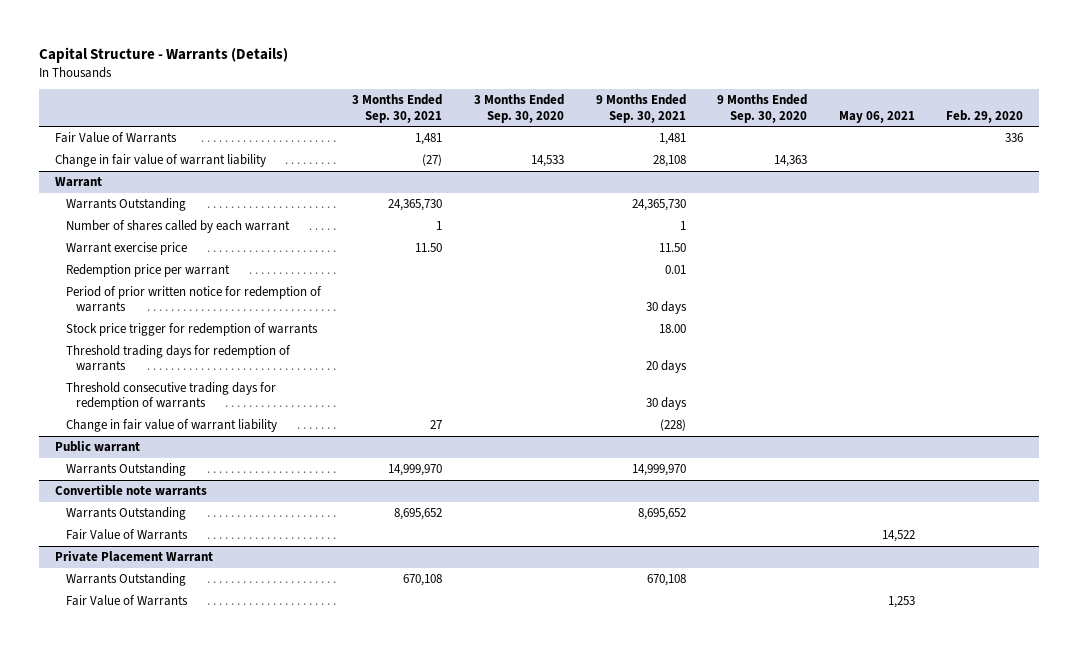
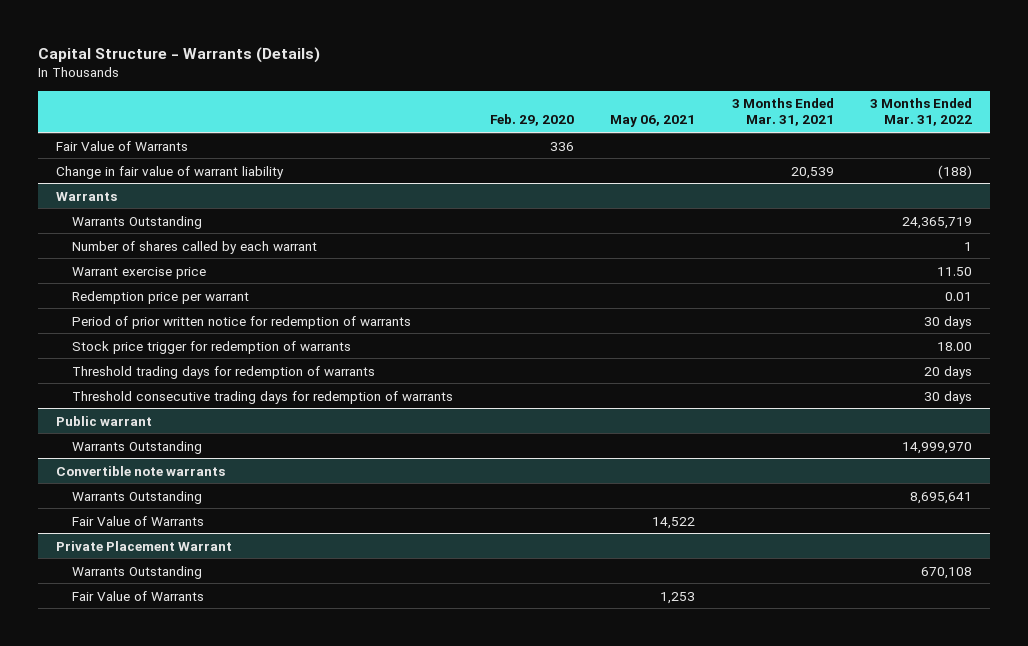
- | 3 Months Ended Sep. 30, 2021 | 3 Months Ended Sep. 30, 2020 | 9 Months Ended Sep. 30, 2021 | 9 Months Ended Sep. 30, 2020 | May 06, 2021 | Feb. 29, 2020
+ | Feb. 29, 2020 | May 06, 2021 | 3 Months Ended Mar. 31, 2021 | 3 Months Ended Mar. 31, 2022
- Warrant
+ Warrants
- Change in fair value of warrant liability | 27 | | (228) | | |

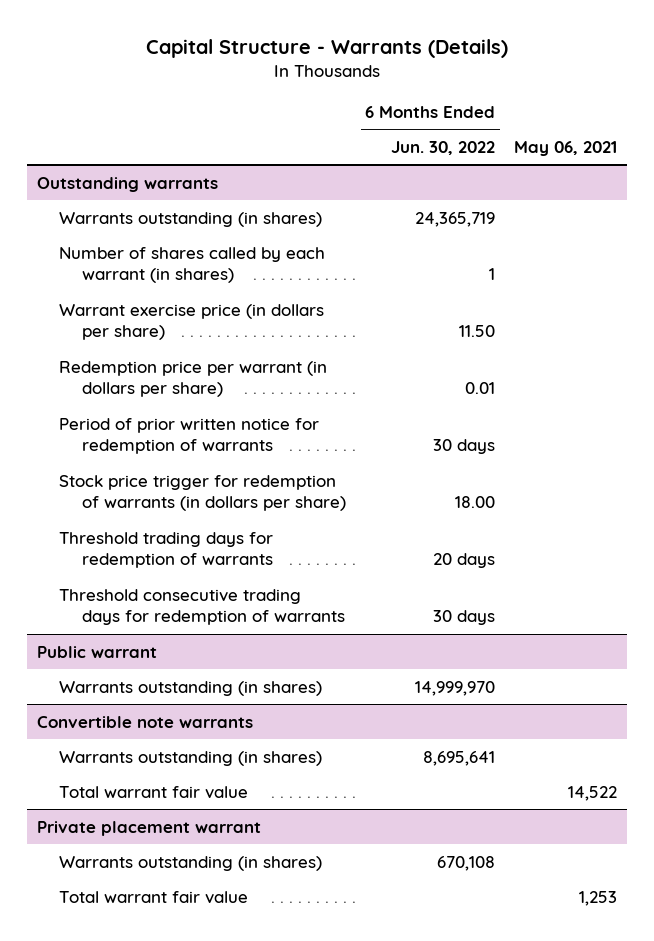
- | Feb. 29, 2020 | May 06, 2021 | 3 Months Ended Mar. 31, 2021 | 3 Months Ended Mar. 31, 2022
+ | 6 Months Ended Jun. 30, 2022 | May 06, 2021
- Fair Value of Warrants | 336 | | |
- Change in fair value of warrant liability | | | 20,539 | (188)
- Warrants
- Warrants Outstanding | | | | 24,365,719
- Number of shares called by each warrant | | | | 1
- Warrant exercise price | | | | 11.50
- Redemption price per warrant | | | | 0.01
+ Outstanding warrants
+ Warrants outstanding (in shares) | 24,365,719 |
+ Number of shares called by each warrant (in shares) | 1 |
+ Warrant exercise price (in dollars per share) | 11.50 |
+ Redemption price per warrant (in dollars per share) | 0.01 |
- Stock price trigger for redemption of warrants | | | | 18.00
+ Stock price trigger for redemption of warrants (in dollars per share) | 18.00 |
@ Public warrant
- Warrants Outstanding | | | | 14,999,970
+ Warrants outstanding (in shares) | 14,999,970 |
@ Convertible note warrants
- Warrants Outstanding | | | | 8,695,641
- Fair Value of Warrants | | 14,522 | |
- Private Placement Warrant
- Warrants Outstanding | | | | 670,108
- Fair Value of Warrants | | 1,253 | |
@ Convertible note warrants
+ Warrants outstanding (in shares) | 8,695,641 |
+ Total warrant fair value | | 14,522
+ Private placement warrant
+ Warrants outstanding (in shares) | 670,108 |
+ Total warrant fair value | | 1,253

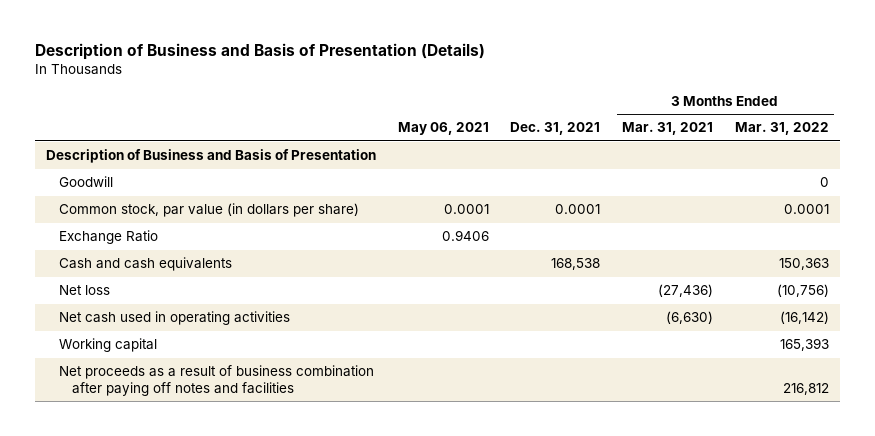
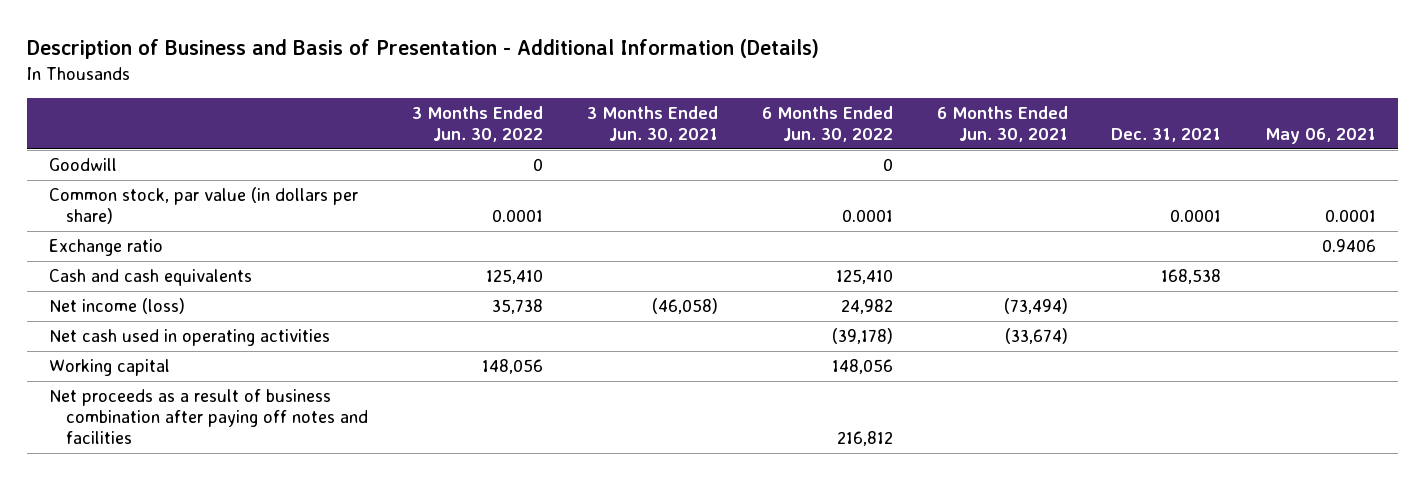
- Description of Business and Basis of Presentation (Details)
+ Description of Business and Basis of Presentation - Additional Information (Details)
- | May 06, 2021 | Dec. 31, 2021 | 3 Months Ended Mar. 31, 2021 | 3 Months Ended Mar. 31, 2022
+ | 3 Months Ended Jun. 30, 2022 | 3 Months Ended Jun. 30, 2021 | 6 Months Ended Jun. 30, 2022 | 6 Months Ended Jun. 30, 2021 | Dec. 31, 2021 | May 06, 2021
- Description of Business and Basis of Presentation
- Exchange Ratio | 0.9406 | | |
+ Exchange ratio | | | | | | 0.9406
- Net loss | | | (27,436) | (10,756)
+ Net income (loss) | 35,738 | (46,058) | 24,982 | (73,494) | |

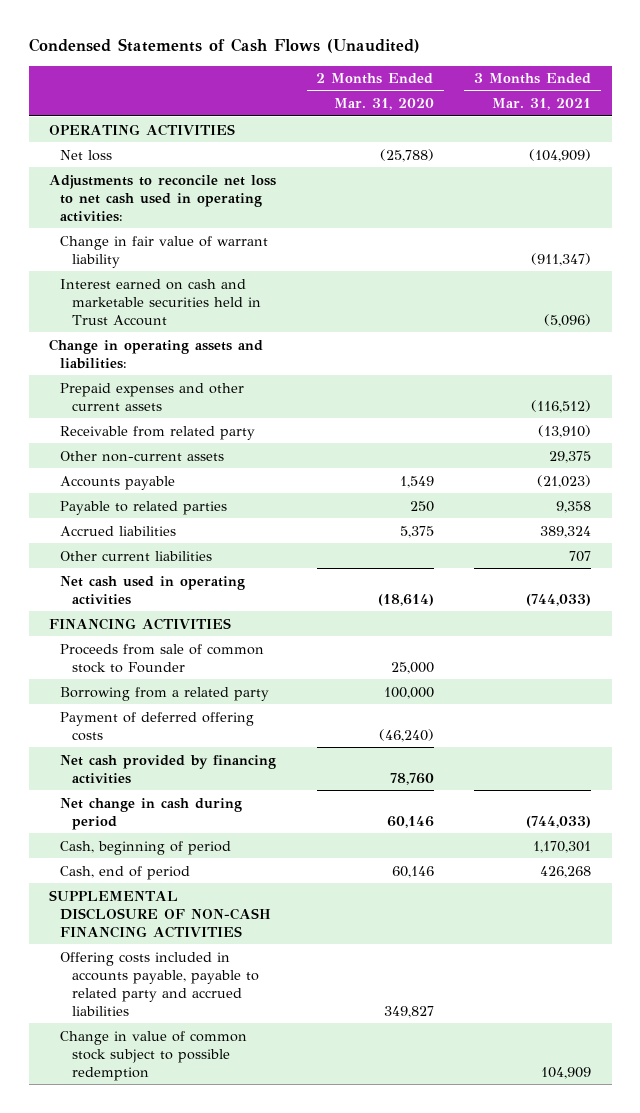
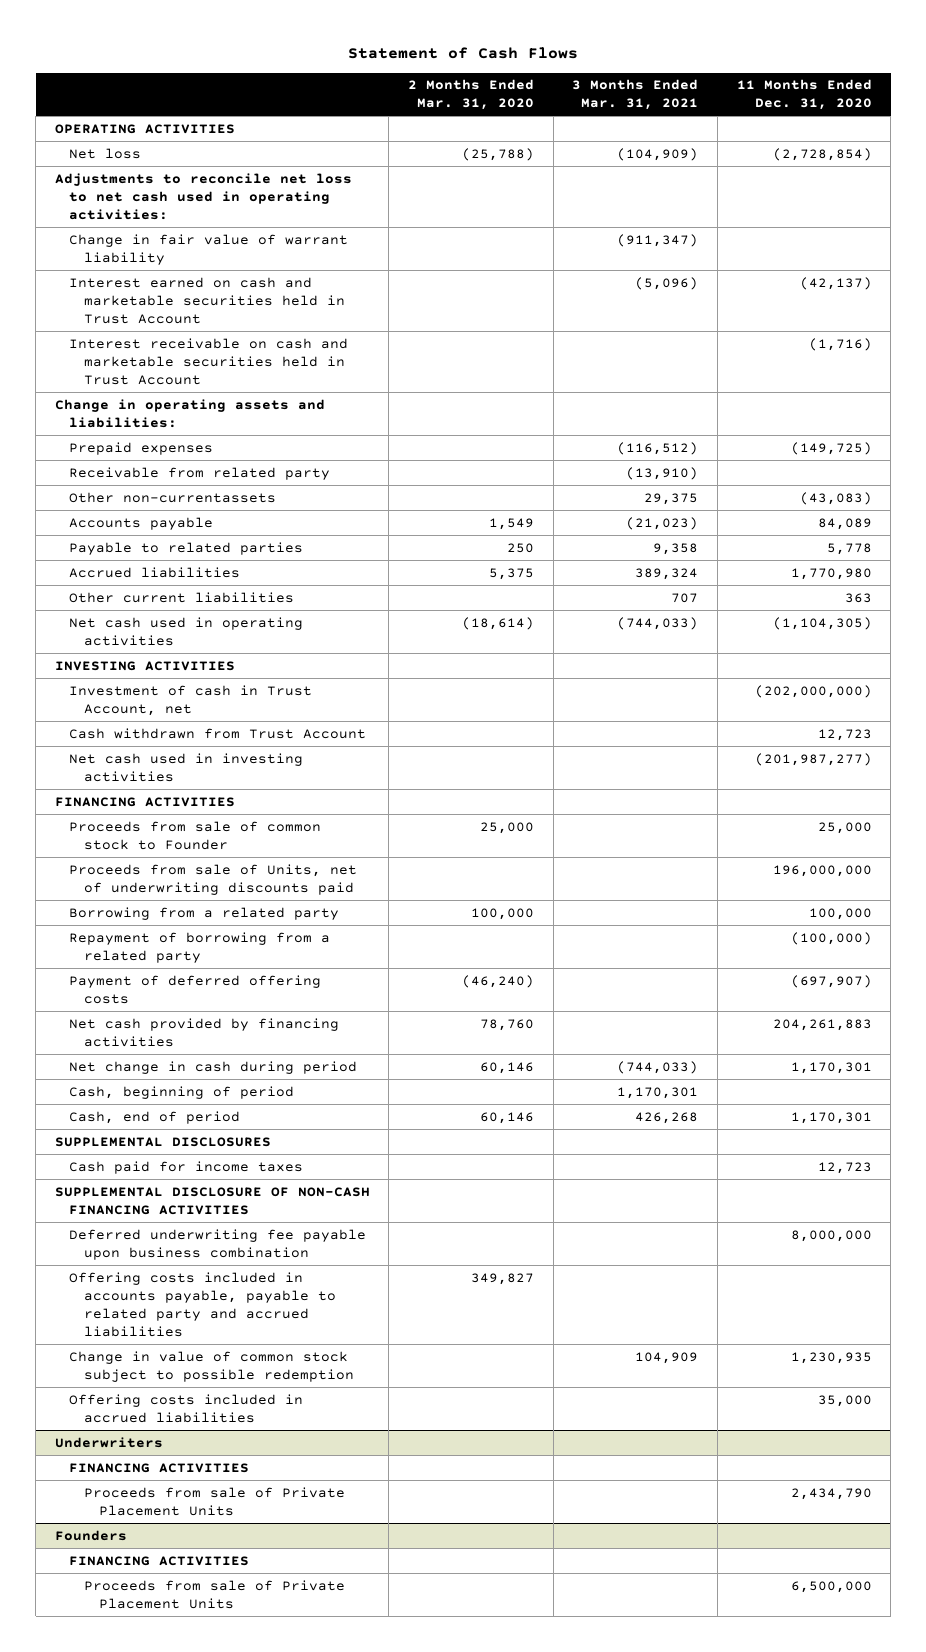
- Condensed Statements of Cash Flows (Unaudited)
+ Statement of Cash Flows
- | 2 Months Ended Mar. 31, 2020 | 3 Months Ended Mar. 31, 2021
+ | 2 Months Ended Mar. 31, 2020 | 3 Months Ended Mar. 31, 2021 | 11 Months Ended Dec. 31, 2020
+ Interest receivable on cash and marketable securities held in Trust Account | | | (1,716)
- Prepaid expenses and other current assets | | (116,512)
+ Prepaid expenses | | (116,512) | (149,725)
- Other non-current assets | | 29,375
+ Other non-currentassets | | 29,375 | (43,083)
+ INVESTING ACTIVITIES
+ Investment of cash in Trust Account, net | | | (202,000,000)
+ Cash withdrawn from Trust Account | | | 12,723
+ Net cash used in investing activities | | | (201,987,277)
+ Proceeds from sale of Units, net of underwriting discounts paid | | | 196,000,000
+ Repayment of borrowing from a related party | | | (100,000)
+ SUPPLEMENTAL DISCLOSURES
+ Cash paid for income taxes | | | 12,723
+ Deferred underwriting fee payable upon business combination | | | 8,000,000
+ Offering costs included in accrued liabilities | | | 35,000
+ Underwriters
+ FINANCING ACTIVITIES
+ Proceeds from sale of Private Placement Units | | | 2,434,790
+ Founders
+ FINANCING ACTIVITIES
+ Proceeds from sale of Private Placement Units | | | 6,500,000

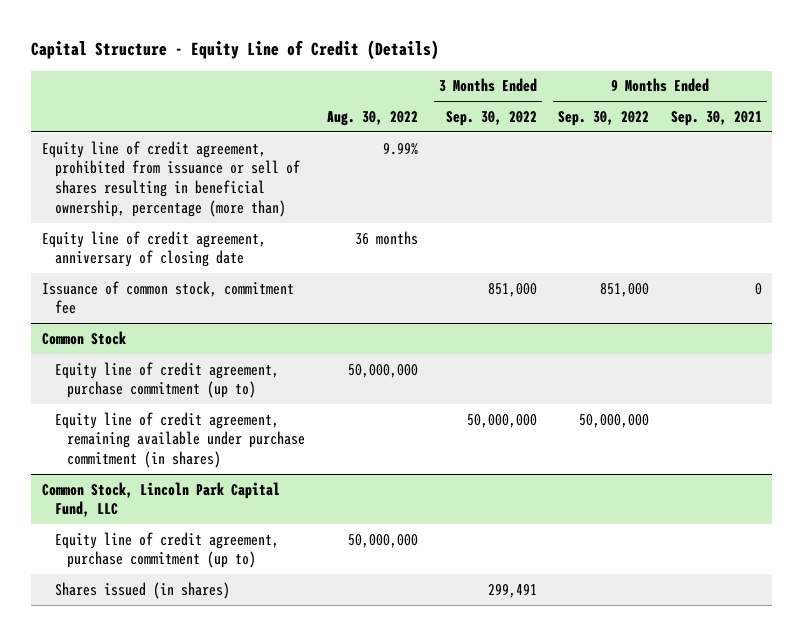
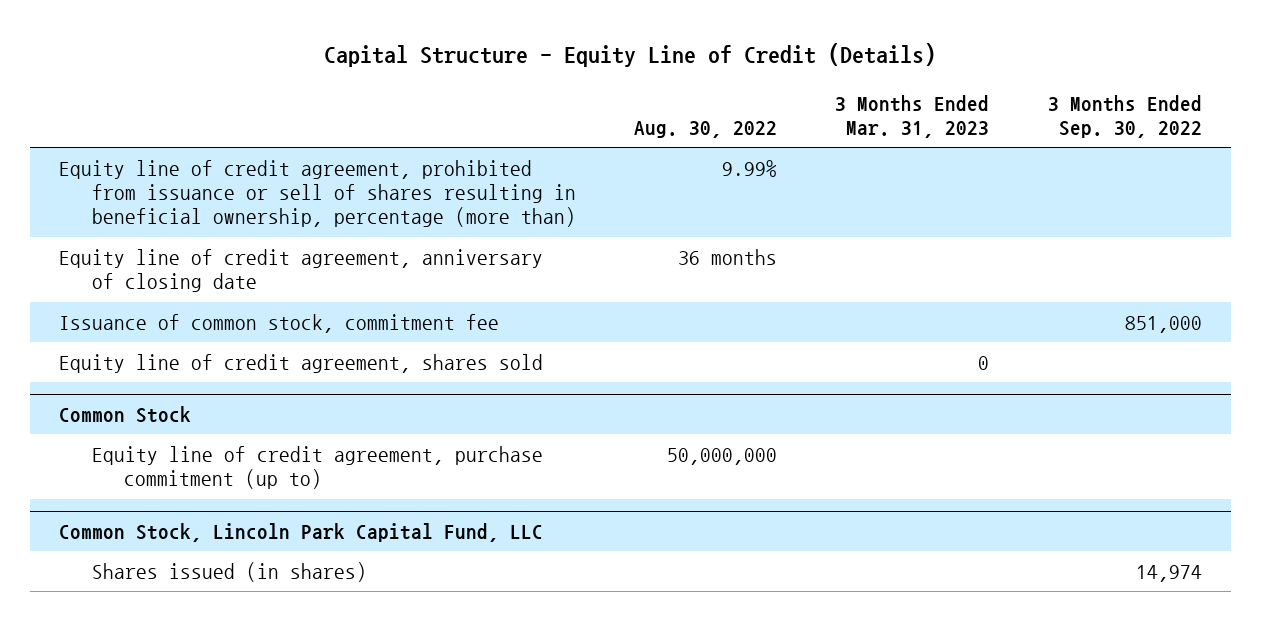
- | Aug. 30, 2022 | 3 Months Ended Sep. 30, 2022 | 9 Months Ended Sep. 30, 2022 | 9 Months Ended Sep. 30, 2021
+ | Aug. 30, 2022 | 3 Months Ended Mar. 31, 2023 | 3 Months Ended Sep. 30, 2022
+ Equity line of credit agreement, shares sold | | 0 |
@ Common Stock
- Equity line of credit agreement, remaining available under purchase commitment (in shares) | | 50,000,000 | 50,000,000 |
@ Common Stock, Lincoln Park Capital Fund, LLC
- Equity line of credit agreement, purchase commitment (up to) | 50,000,000 | | |
- Shares issued (in shares) | | 299,491 | |
+ Shares issued (in shares) | | | 14,974

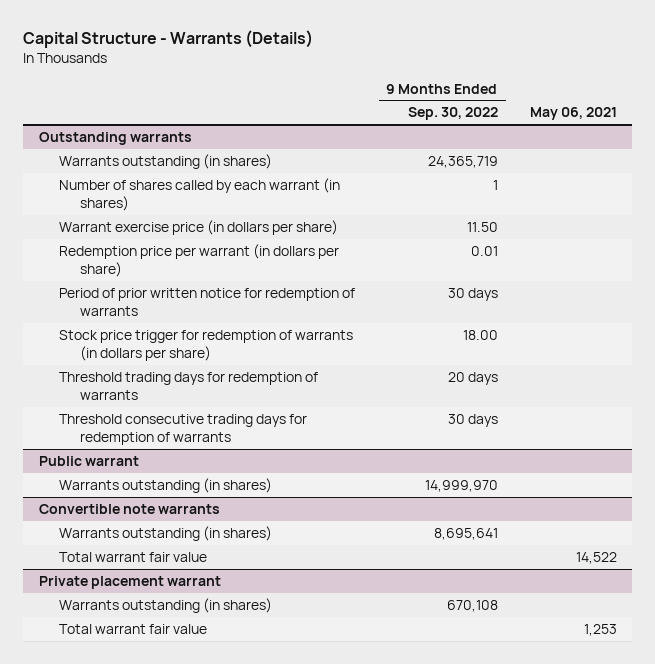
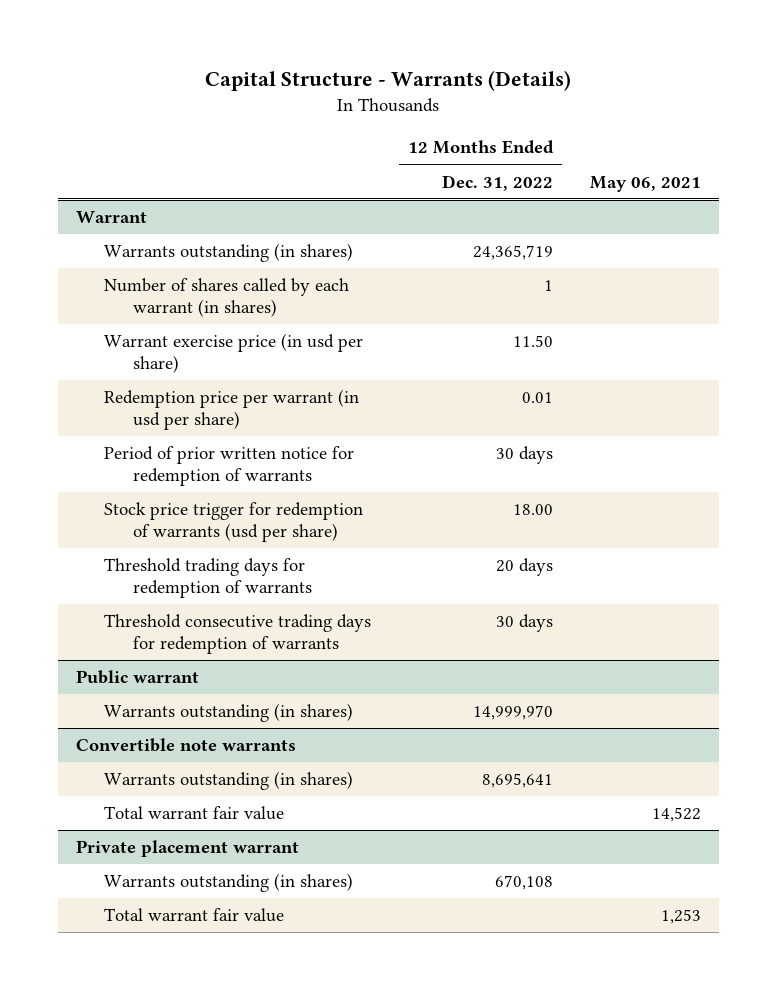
- | 9 Months Ended Sep. 30, 2022 | May 06, 2021
+ | 12 Months Ended Dec. 31, 2022 | May 06, 2021
- Outstanding warrants
+ Warrant
- Warrant exercise price (in dollars per share) | 11.50 |
- Redemption price per warrant (in dollars per share) | 0.01 |
+ Warrant exercise price (in usd per share) | 11.50 |
+ Redemption price per warrant (in usd per share) | 0.01 |
- Stock price trigger for redemption of warrants (in dollars per share) | 18.00 |
+ Stock price trigger for redemption of warrants (usd per share) | 18.00 |

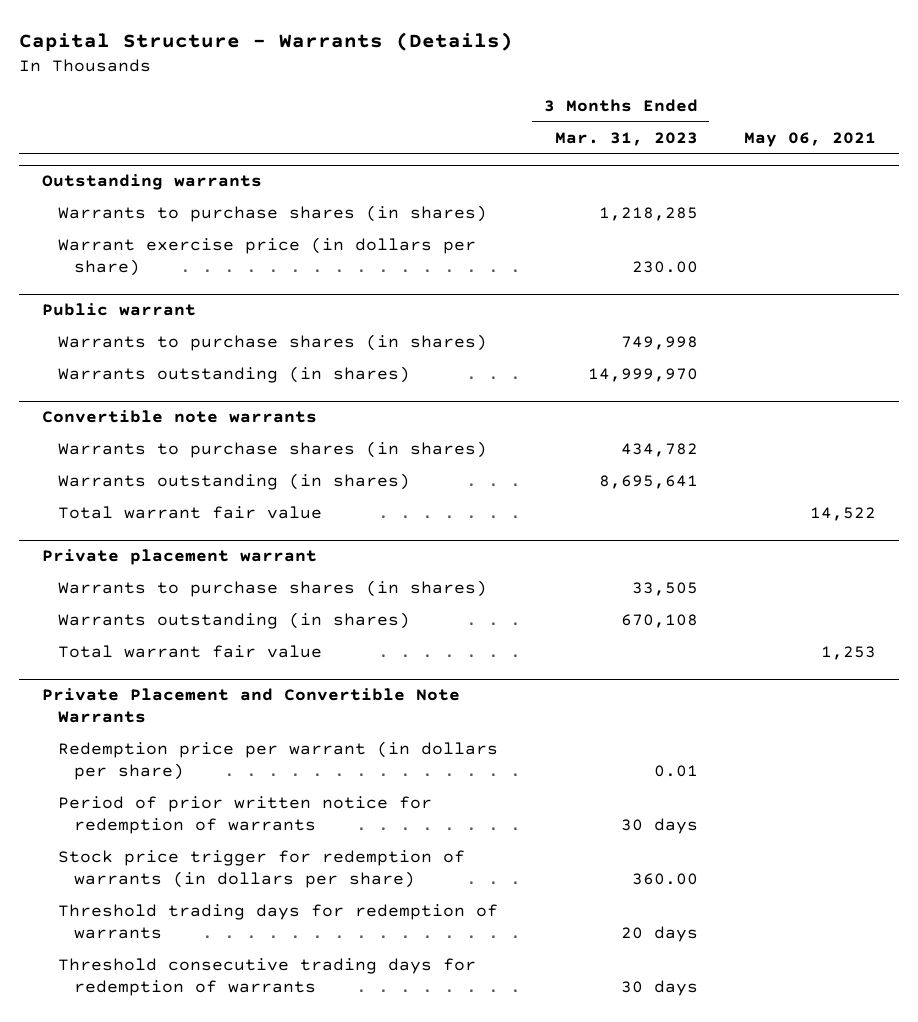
- | 12 Months Ended Dec. 31, 2022 | May 06, 2021
+ | 3 Months Ended Mar. 31, 2023 | May 06, 2021
- Warrant
- Warrants outstanding (in shares) | 24,365,719 |
- Number of shares called by each warrant (in shares) | 1 |
- Warrant exercise price (in usd per share) | 11.50 |
- Redemption price per warrant (in usd per share) | 0.01 |
- Period of prior written notice for redemption of warrants | 30 days |
- Stock price trigger for redemption of warrants (usd per share) | 18.00 |
- Threshold trading days for redemption of warrants | 20 days |
- Threshold consecutive trading days for redemption of warrants | 30 days |
+ Outstanding warrants
+ Warrants to purchase shares (in shares) | 1,218,285 |
+ Warrant exercise price (in dollars per share) | 230.00 |
@ Public warrant
+ Warrants to purchase shares (in shares) | 749,998 |
@ Convertible note warrants
+ Warrants to purchase shares (in shares) | 434,782 |
@ Private placement warrant
+ Warrants to purchase shares (in shares) | 33,505 |
+ Private Placement and Convertible Note Warrants
+ Redemption price per warrant (in dollars per share) | 0.01 |
+ Period of prior written notice for redemption of warrants | 30 days |
+ Stock price trigger for redemption of warrants (in dollars per share) | 360.00 |
+ Threshold trading days for redemption of warrants | 20 days |
+ Threshold consecutive trading days for redemption of warrants | 30 days |

